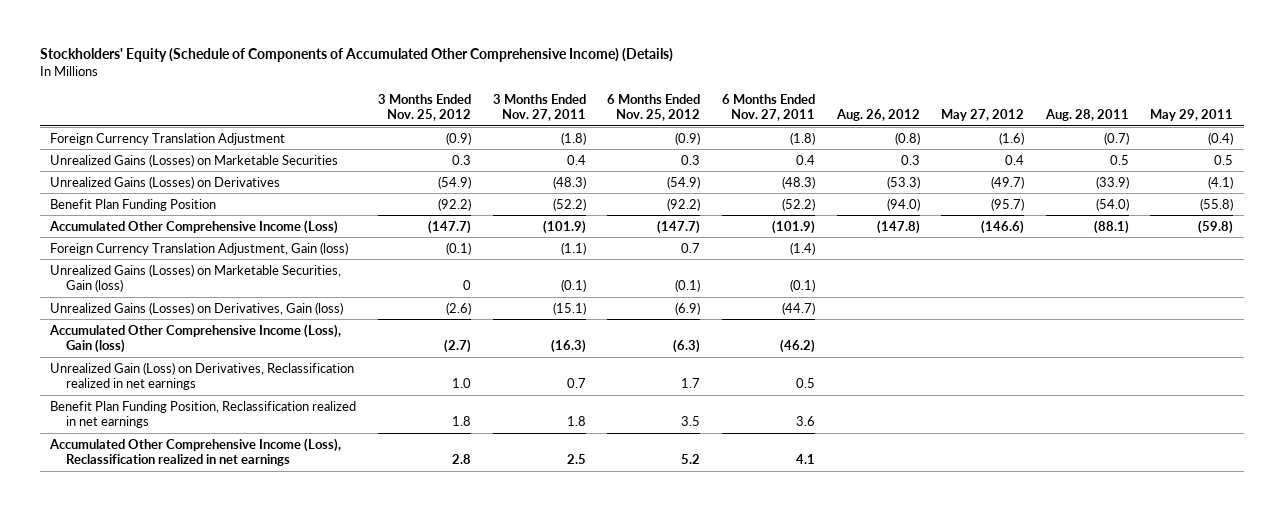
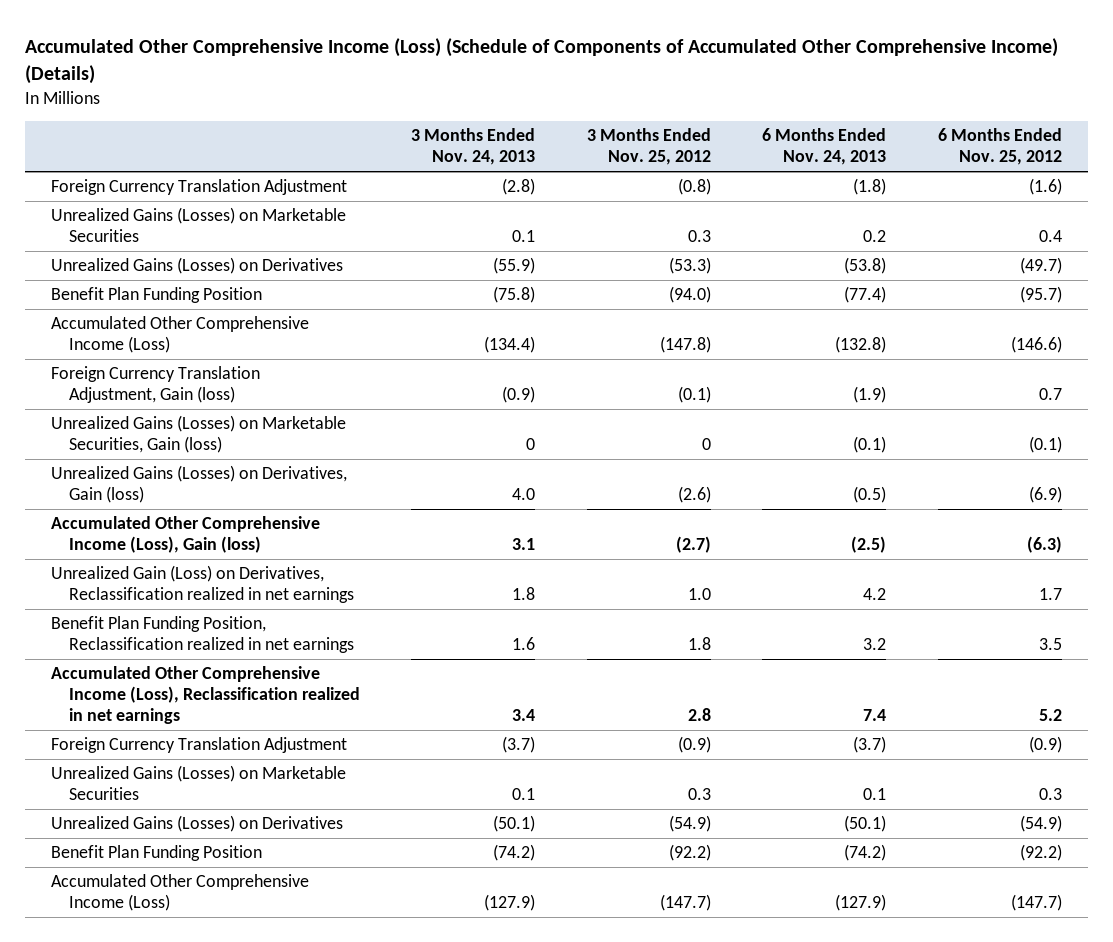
- Stockholders' Equity (Schedule of Components of Accumulated Other Comprehensive Income) (Details)
+ Accumulated Other Comprehensive Income (Loss) (Schedule of Components of Accumulated Other Comprehensive Income) (Details)
- | 3 Months Ended Nov. 25, 2012 | 3 Months Ended Nov. 27, 2011 | 6 Months Ended Nov. 25, 2012 | 6 Months Ended Nov. 27, 2011 | Aug. 26, 2012 | May 27, 2012 | Aug. 28, 2011 | May 29, 2011
+ | 3 Months Ended Nov. 24, 2013 | 3 Months Ended Nov. 25, 2012 | 6 Months Ended Nov. 24, 2013 | 6 Months Ended Nov. 25, 2012
+ Foreign Currency Translation Adjustment | (2.8) | (0.8) | (1.8) | (1.6)
+ Unrealized Gains (Losses) on Marketable Securities | 0.1 | 0.3 | 0.2 | 0.4
+ Unrealized Gains (Losses) on Derivatives | (55.9) | (53.3) | (53.8) | (49.7)
+ Benefit Plan Funding Position | (75.8) | (94.0) | (77.4) | (95.7)
+ Accumulated Other Comprehensive Income (Loss) | (134.4) | (147.8) | (132.8) | (146.6)
moved down: Foreign Currency Translation Adjustment | (3.7) | (0.9) | (3.7) | (0.9)
moved down: Unrealized Gains (Losses) on Marketable Securities | 0.1 | 0.3 | 0.1 | 0.3
moved down: Unrealized Gains (Losses) on Derivatives | (50.1) | (54.9) | (50.1) | (54.9)
moved down: Benefit Plan Funding Position | (74.2) | (92.2) | (74.2) | (92.2)
moved down: Accumulated Other Comprehensive Income (Loss) | (127.9) | (147.7) | (127.9) | (147.7)

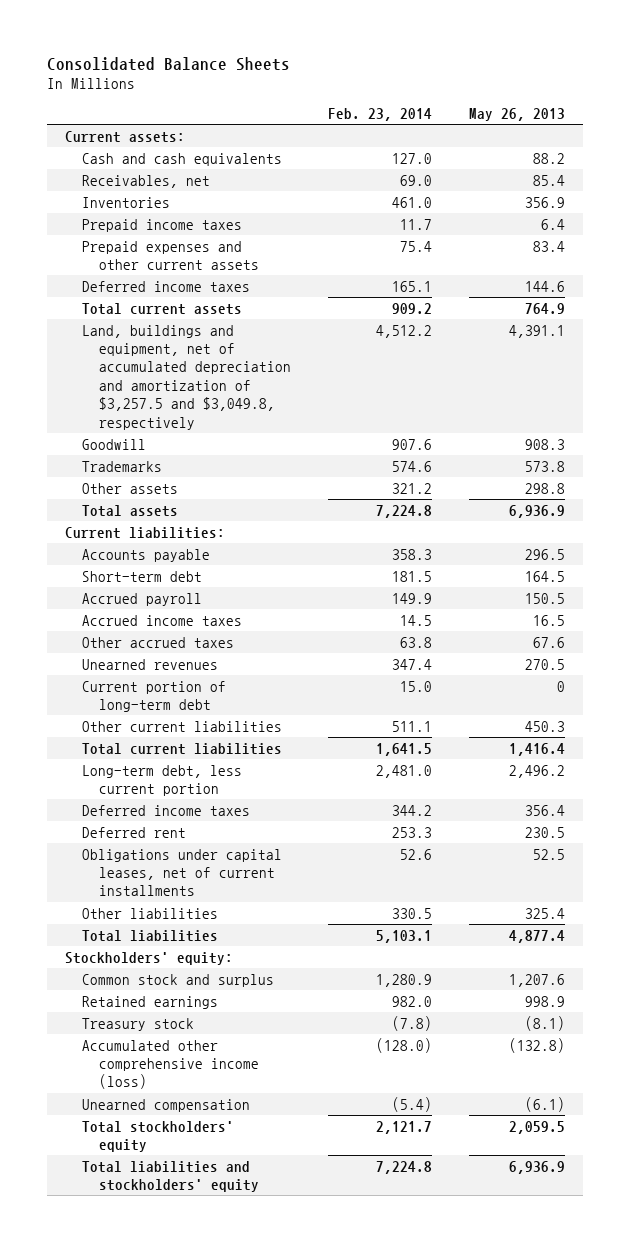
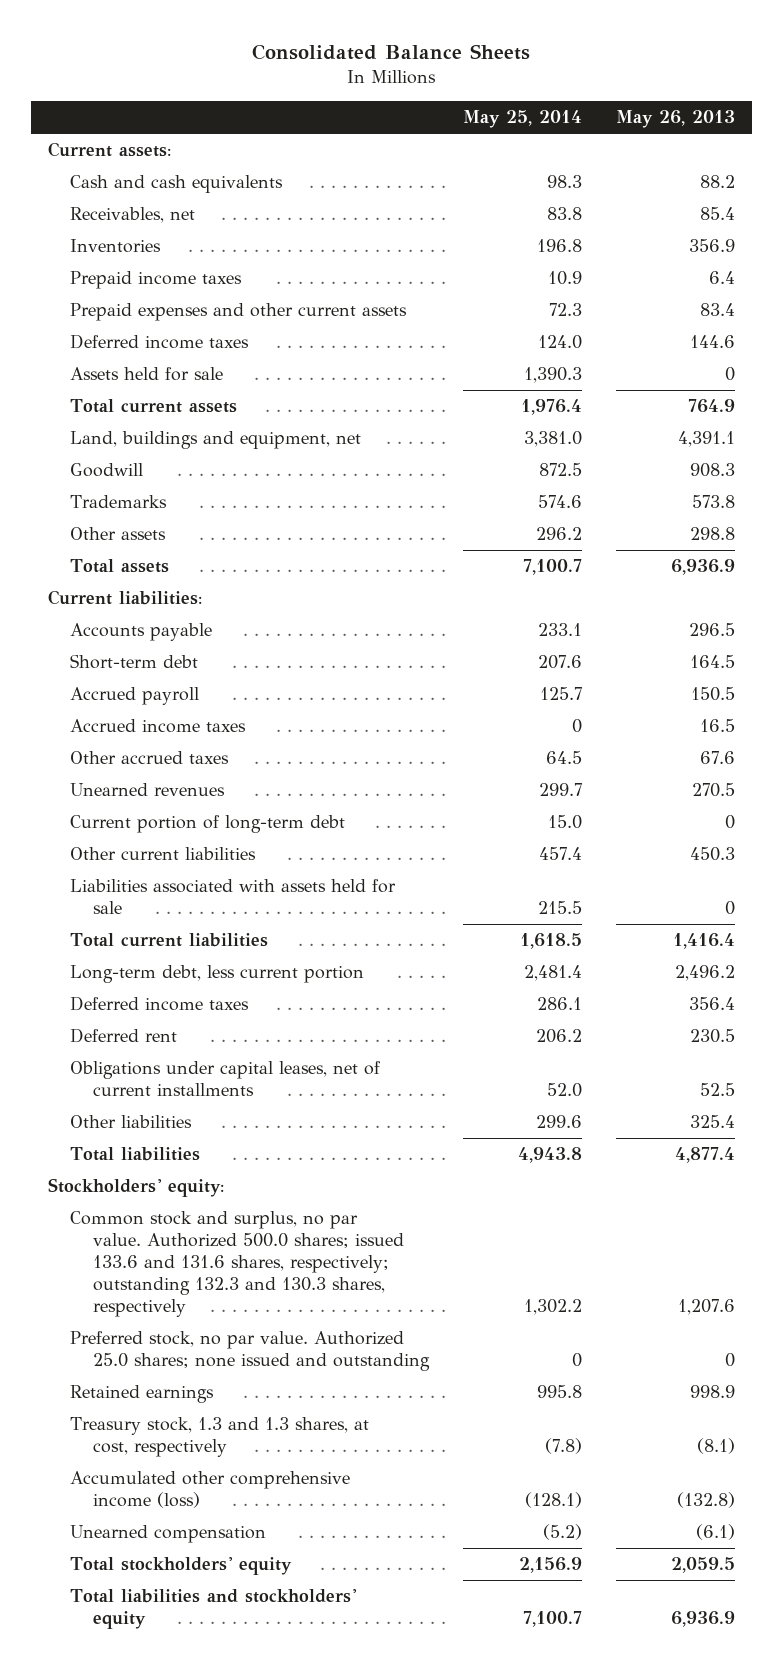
- | Feb. 23, 2014 | May 26, 2013
+ | May 25, 2014 | May 26, 2013
+ Assets held for sale | 1,390.3 | 0
- Land, buildings and equipment, net of accumulated depreciation and amortization of $3,257.5 and $3,049.8, respectively | 4,512.2 | 4,391.1
+ Land, buildings and equipment, net | 3,381.0 | 4,391.1
+ Liabilities associated with assets held for sale | 215.5 | 0
- Common stock and surplus | 1,280.9 | 1,207.6
+ Common stock and surplus, no par value. Authorized 500.0 shares; issued 133.6 and 131.6 shares, respectively; outstanding 132.3 and 130.3 shares, respectively | 1,302.2 | 1,207.6
+ Preferred stock, no par value. Authorized 25.0 shares; none issued and outstanding | 0 | 0
- Treasury stock | (7.8) | (8.1)
+ Treasury stock, 1.3 and 1.3 shares, at cost, respectively | (7.8) | (8.1)

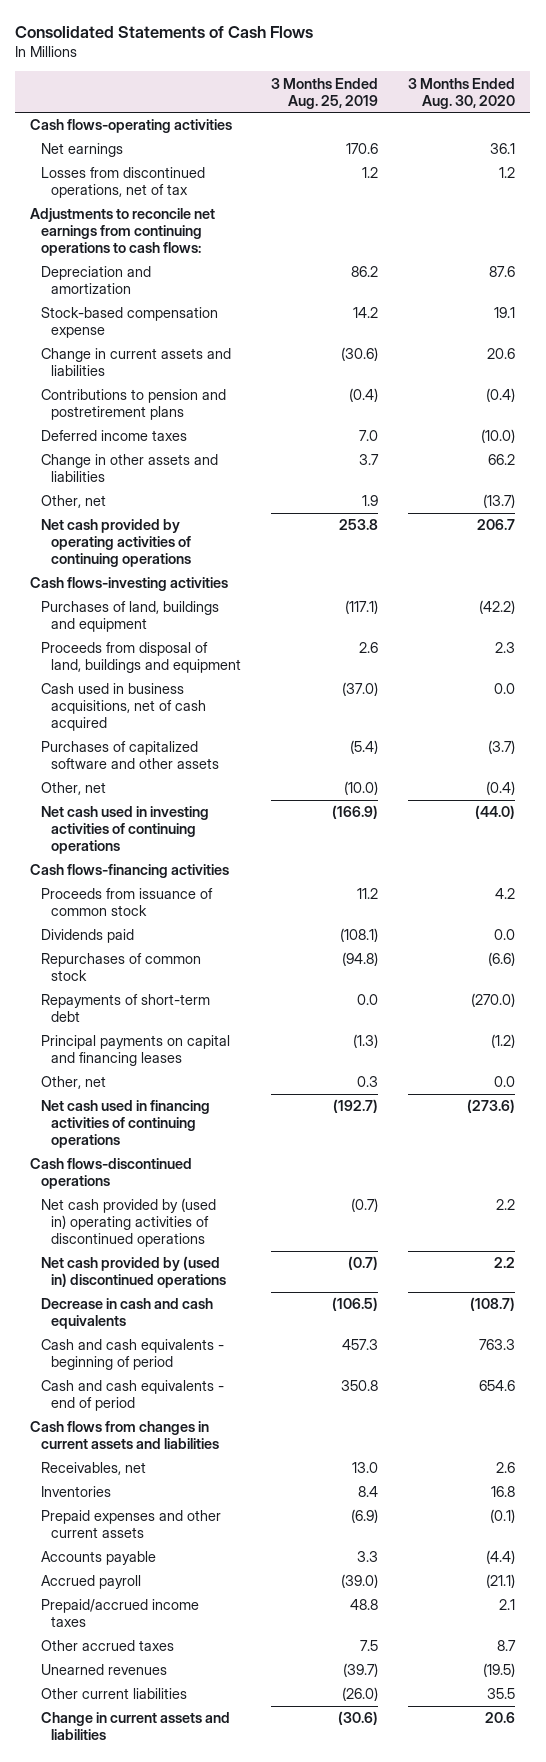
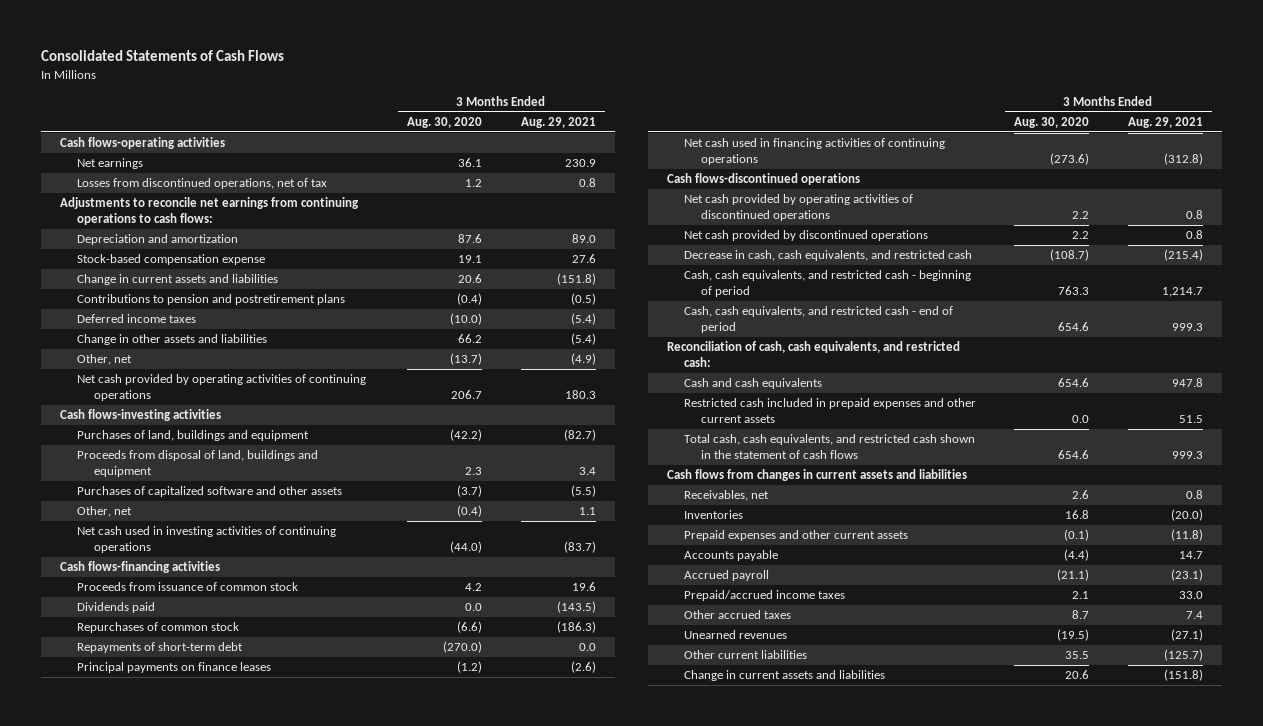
- | 3 Months Ended Aug. 25, 2019 | 3 Months Ended Aug. 30, 2020
+ | 3 Months Ended Aug. 30, 2020 | 3 Months Ended Aug. 29, 2021
- Cash used in business acquisitions, net of cash acquired | (37.0) | 0.0
- Principal payments on capital and financing leases | (1.3) | (1.2)
- Other, net | 0.3 | 0.0
+ Principal payments on finance leases | (1.2) | (2.6)
- Net cash provided by (used in) operating activities of discontinued operations | (0.7) | 2.2
- Net cash provided by (used in) discontinued operations | (0.7) | 2.2
- Decrease in cash and cash equivalents | (106.5) | (108.7)
- Cash and cash equivalents - beginning of period | 457.3 | 763.3
- Cash and cash equivalents - end of period | 350.8 | 654.6
+ Net cash provided by operating activities of discontinued operations | 2.2 | 0.8
+ Net cash provided by discontinued operations | 2.2 | 0.8
+ Decrease in cash, cash equivalents, and restricted cash | (108.7) | (215.4)
+ Cash, cash equivalents, and restricted cash - beginning of period | 763.3 | 1,214.7
+ Cash, cash equivalents, and restricted cash - end of period | 654.6 | 999.3
+ Reconciliation of cash, cash equivalents, and restricted cash:
+ Cash and cash equivalents | 654.6 | 947.8
+ Restricted cash included in prepaid expenses and other current assets | 0.0 | 51.5
+ Total cash, cash equivalents, and restricted cash shown in the statement of cash flows | 654.6 | 999.3

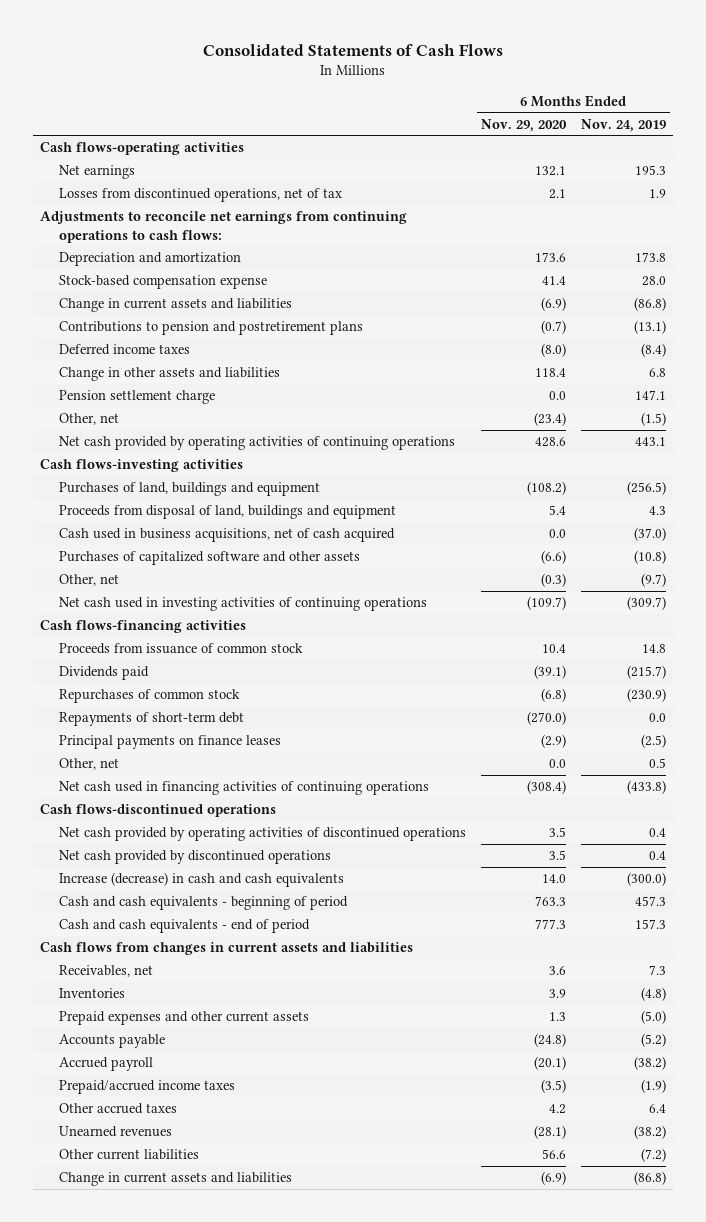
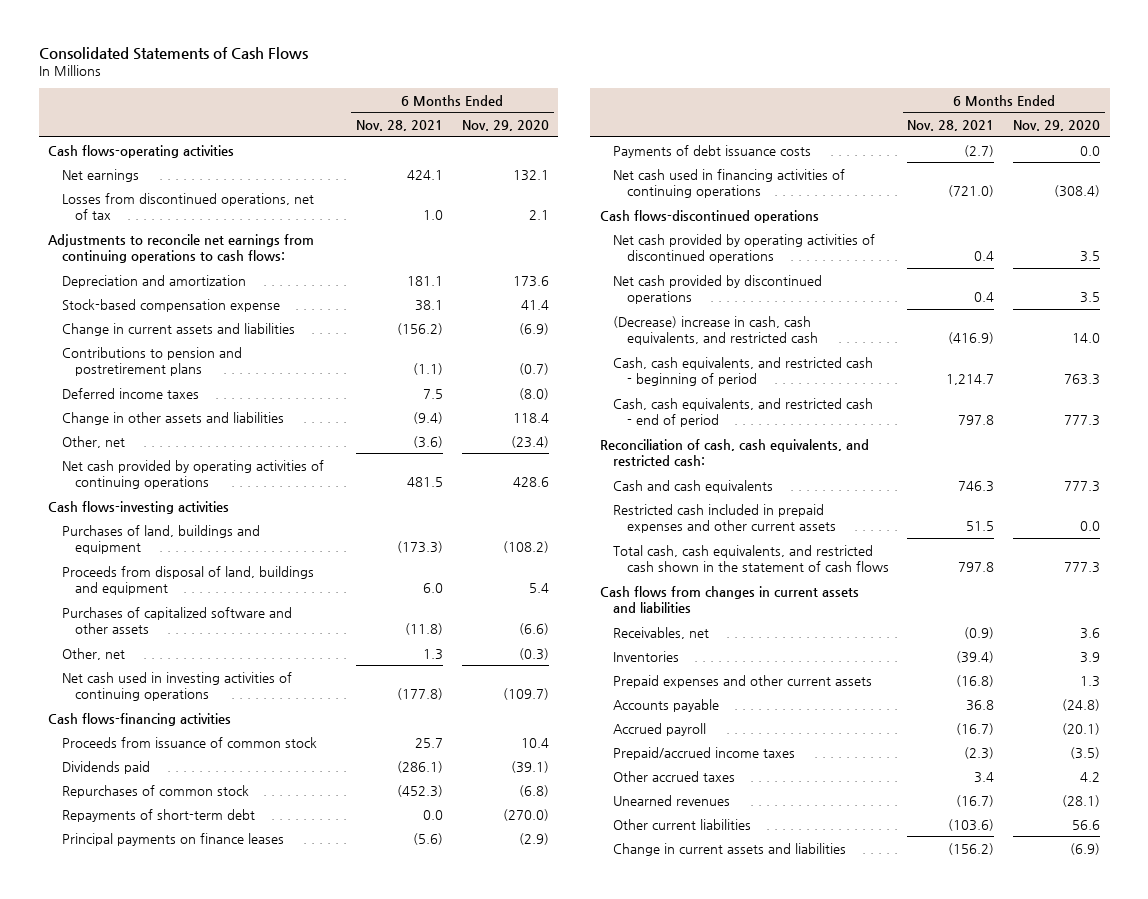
- | 6 Months Ended Nov. 29, 2020 | 6 Months Ended Nov. 24, 2019
+ | 6 Months Ended Nov. 28, 2021 | 6 Months Ended Nov. 29, 2020
- Pension settlement charge | 0.0 | 147.1
- Cash used in business acquisitions, net of cash acquired | 0.0 | (37.0)
- Other, net | 0.0 | 0.5
+ Payments of debt issuance costs | (2.7) | 0.0
- Increase (decrease) in cash and cash equivalents | 14.0 | (300.0)
- Cash and cash equivalents - beginning of period | 763.3 | 457.3
- Cash and cash equivalents - end of period | 777.3 | 157.3
+ (Decrease) increase in cash, cash equivalents, and restricted cash | (416.9) | 14.0
+ Cash, cash equivalents, and restricted cash - beginning of period | 1,214.7 | 763.3
+ Cash, cash equivalents, and restricted cash - end of period | 797.8 | 777.3
+ Reconciliation of cash, cash equivalents, and restricted cash:
+ Cash and cash equivalents | 746.3 | 777.3
+ Restricted cash included in prepaid expenses and other current assets | 51.5 | 0.0
+ Total cash, cash equivalents, and restricted cash shown in the statement of cash flows | 797.8 | 777.3

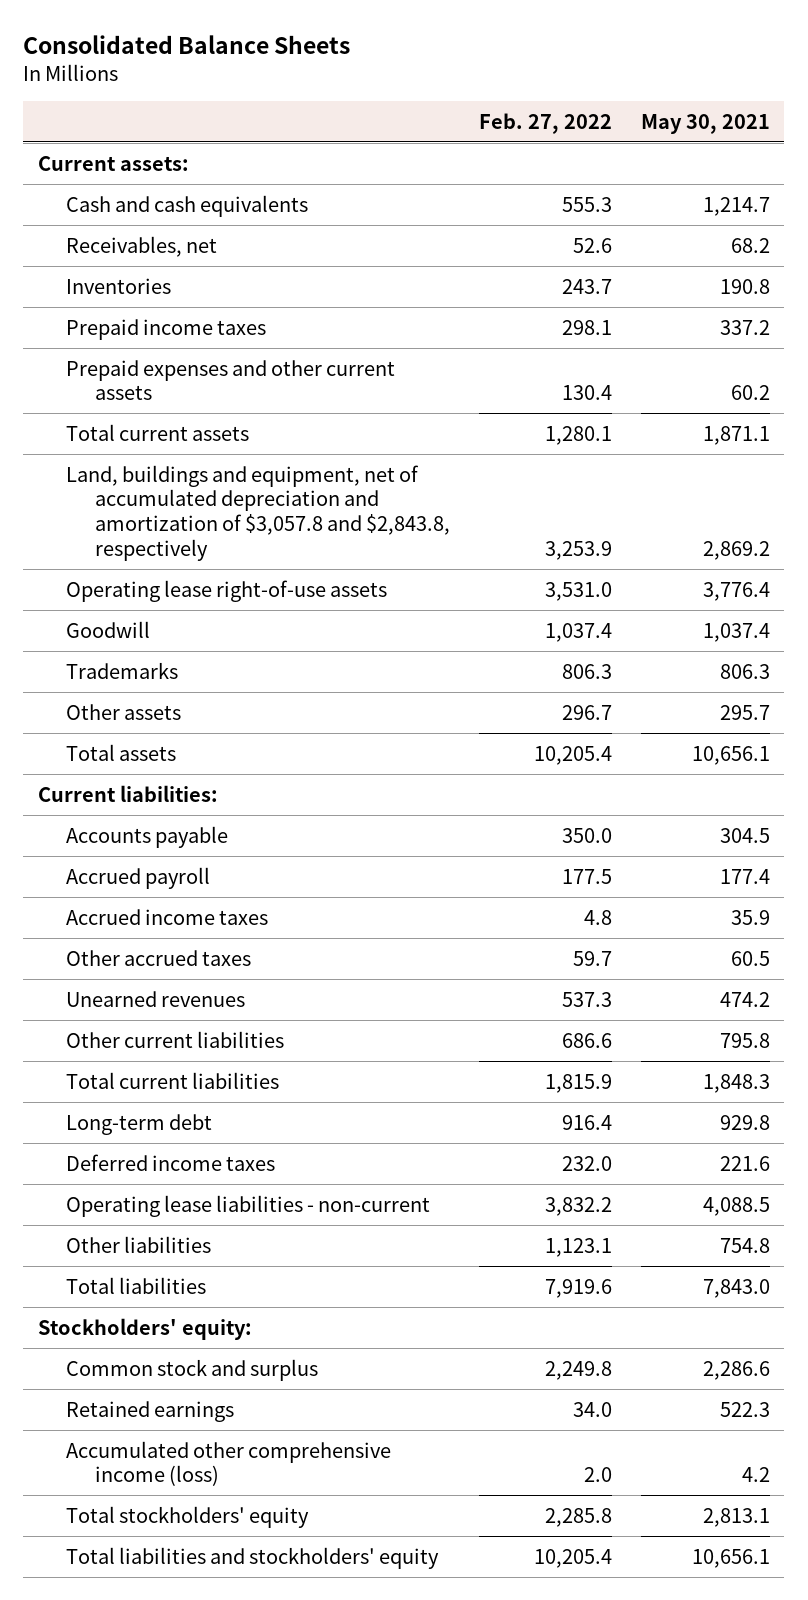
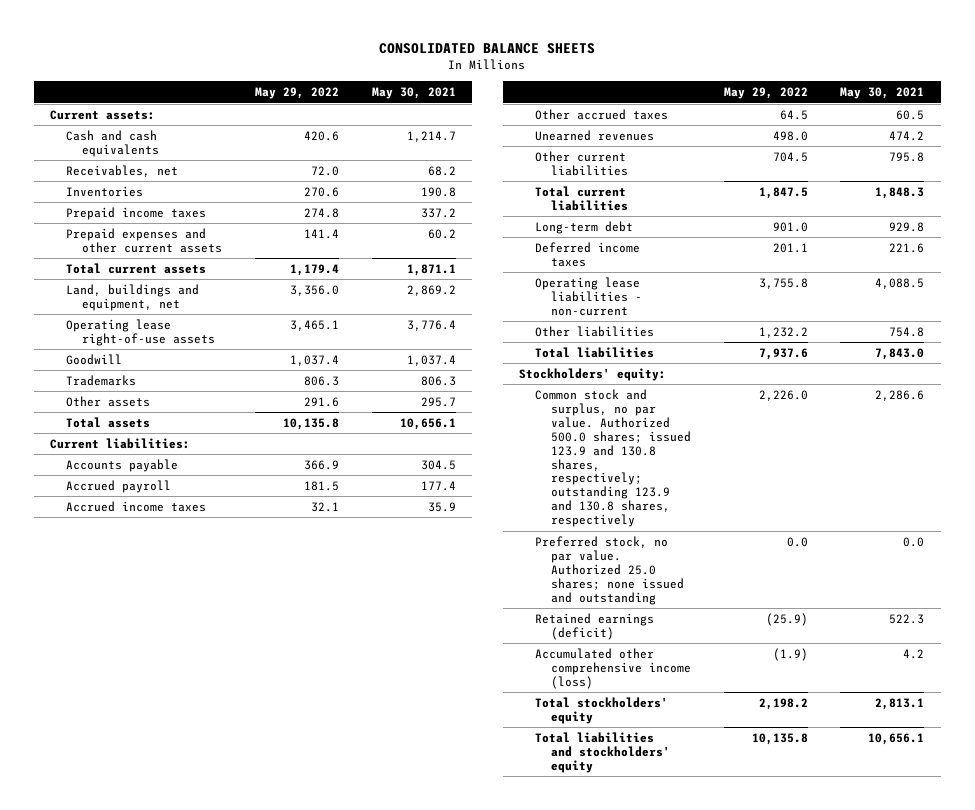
- Consolidated Balance Sheets
+ CONSOLIDATED BALANCE SHEETS
- | Feb. 27, 2022 | May 30, 2021
+ | May 29, 2022 | May 30, 2021
- Land, buildings and equipment, net of accumulated depreciation and amortization of $3,057.8 and $2,843.8, respectively | 3,253.9 | 2,869.2
+ Land, buildings and equipment, net | 3,356.0 | 2,869.2
- Common stock and surplus | 2,249.8 | 2,286.6
- Retained earnings | 34.0 | 522.3
+ Common stock and surplus, no par value. Authorized 500.0 shares; issued 123.9 and 130.8 shares, respectively; outstanding 123.9 and 130.8 shares, respectively | 2,226.0 | 2,286.6
+ Preferred stock, no par value. Authorized 25.0 shares; none issued and outstanding | 0.0 | 0.0
+ Retained earnings (deficit) | (25.9) | 522.3

